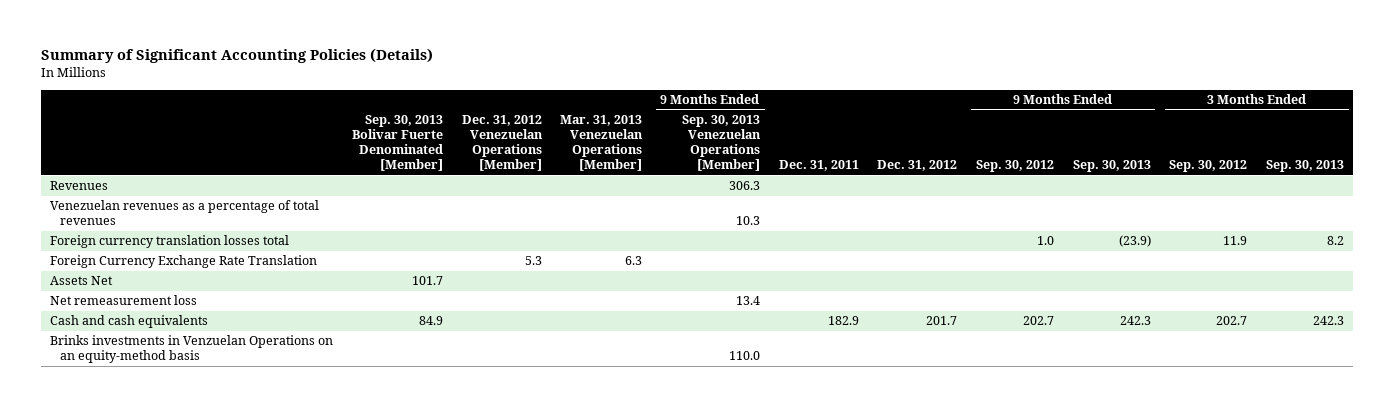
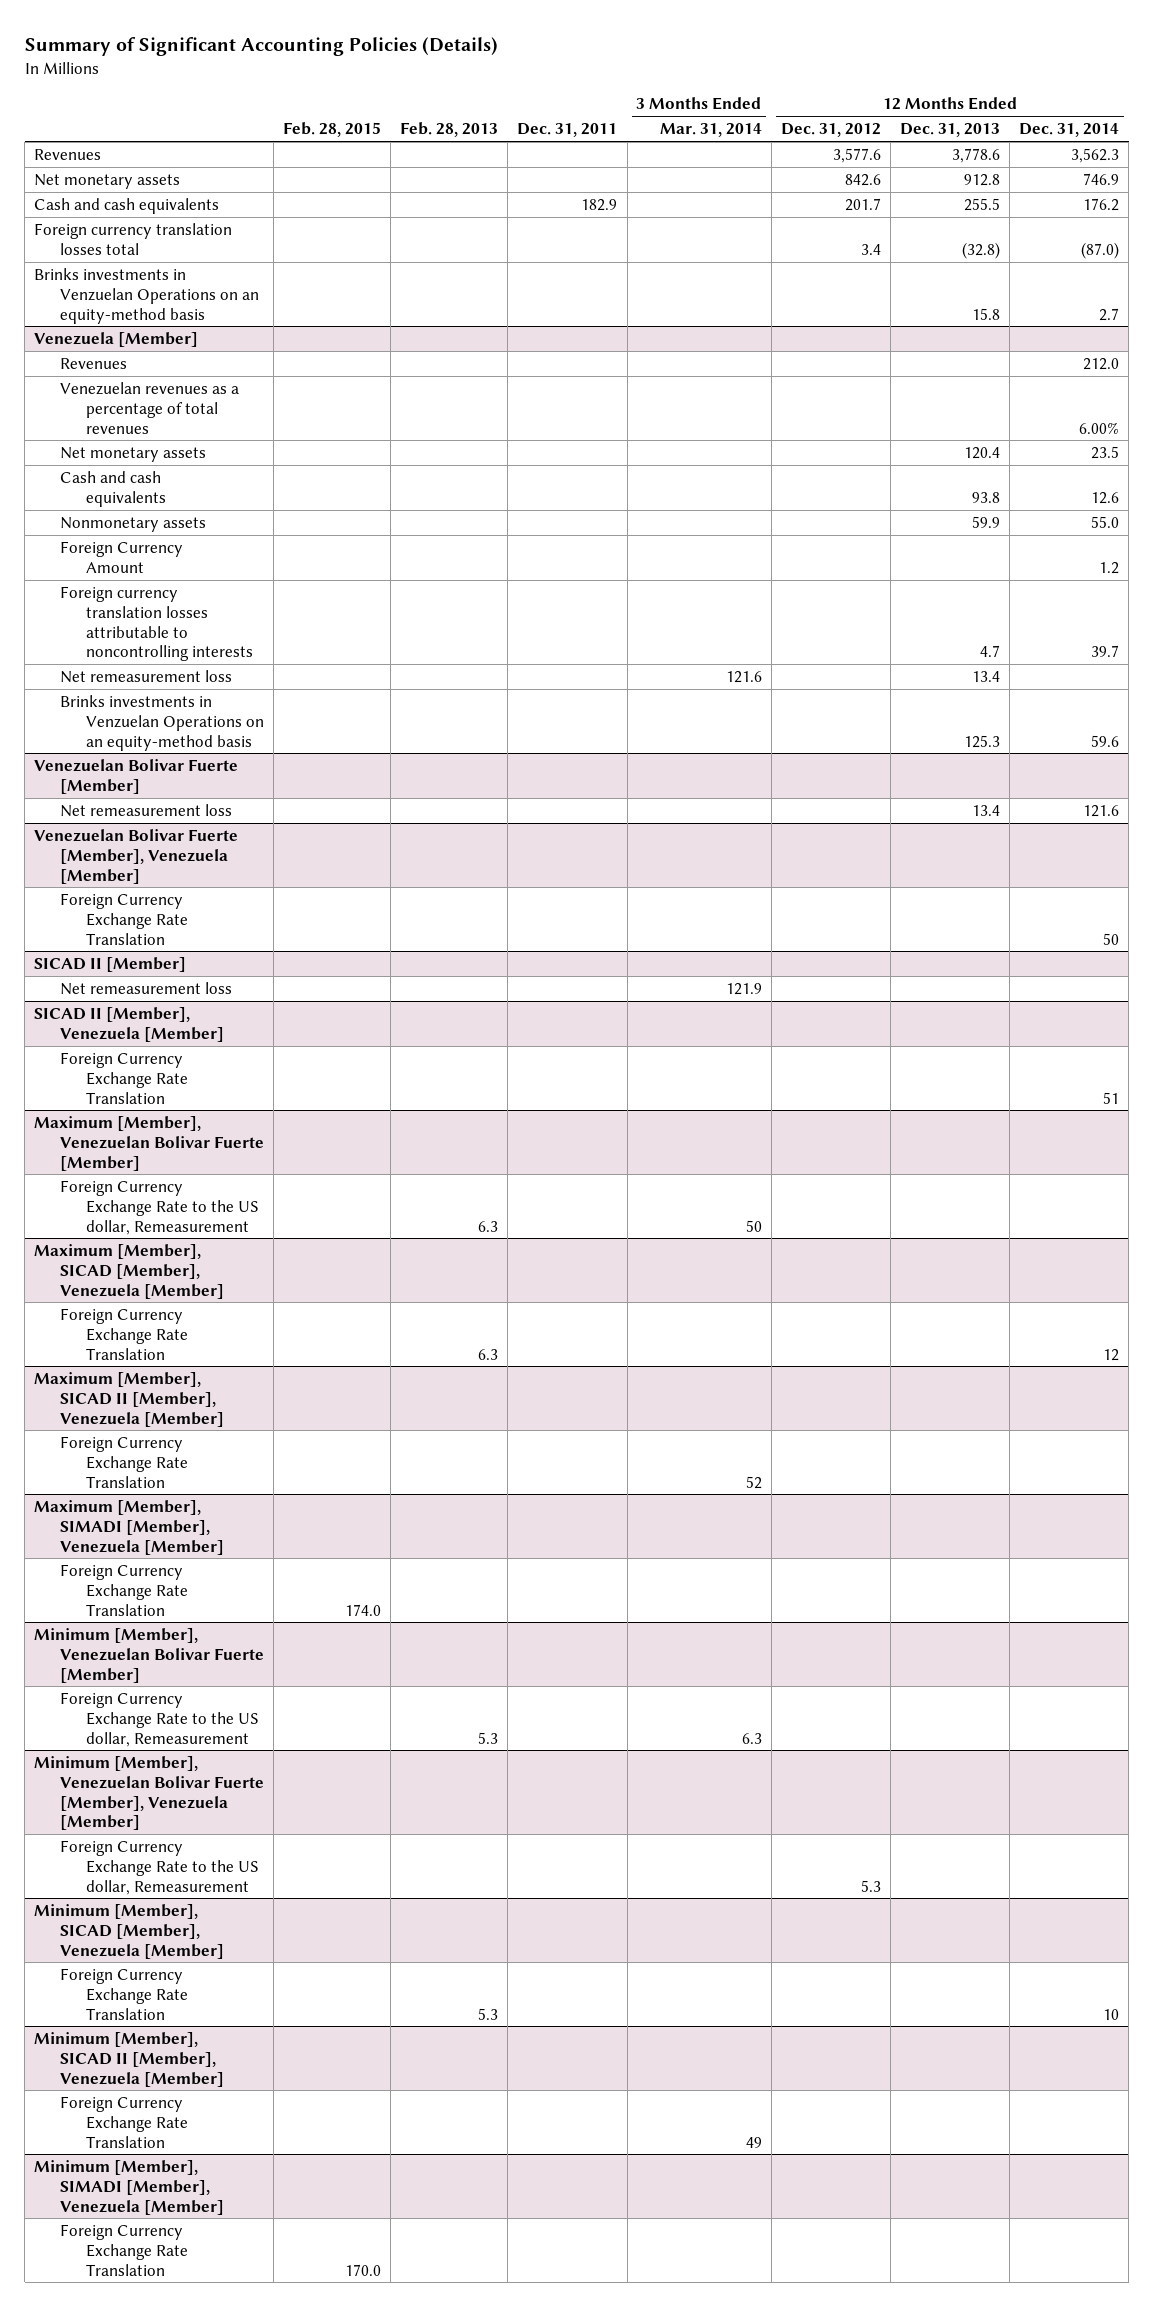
- | Sep. 30, 2013 Bolivar Fuerte Denominated [Member] | Dec. 31, 2012 Venezuelan Operations [Member] | Mar. 31, 2013 Venezuelan Operations [Member] | 9 Months Ended Sep. 30, 2013 Venezuelan Operations [Member] | Dec. 31, 2011 | Dec. 31, 2012 | 9 Months Ended Sep. 30, 2012 | 9 Months Ended Sep. 30, 2013 | 3 Months Ended Sep. 30, 2012 | 3 Months Ended Sep. 30, 2013
+ | Feb. 28, 2015 | Feb. 28, 2013 | Dec. 31, 2011 | 3 Months Ended Mar. 31, 2014 | 12 Months Ended Dec. 31, 2012 | 12 Months Ended Dec. 31, 2013 | 12 Months Ended Dec. 31, 2014
- Venezuelan revenues as a percentage of total revenues | | | | 10.3 | | | | | |
- Foreign Currency Exchange Rate Translation | | 5.3 | 6.3 | | | | | | |
- Assets Net | 101.7 | | | | | | | | |
- Net remeasurement loss | | | | 13.4 | | | | | |
+ Net monetary assets | | | | | 842.6 | 912.8 | 746.9
moved down: Foreign currency translation losses total | | | | | 3.4 | (32.8) | (87.0)
+ Venezuela [Member]
+ Revenues | | | | | | | 212.0
+ Venezuelan revenues as a percentage of total revenues | | | | | | | 6.00%
+ Net monetary assets | | | | | | 120.4 | 23.5
+ Cash and cash equivalents | | | | | | 93.8 | 12.6
+ Nonmonetary assets | | | | | | 59.9 | 55.0
+ Foreign Currency Amount | | | | | | | 1.2
+ Foreign currency translation losses attributable to noncontrolling interests | | | | | | 4.7 | 39.7
+ Net remeasurement loss | | | | 121.6 | | 13.4 |
+ Brinks investments in Venzuelan Operations on an equity-method basis | | | | | | 125.3 | 59.6
+ Venezuelan Bolivar Fuerte [Member]
+ Net remeasurement loss | | | | | | 13.4 | 121.6
+ Venezuelan Bolivar Fuerte [Member], Venezuela [Member]
+ Foreign Currency Exchange Rate Translation | | | | | | | 50
+ SICAD II [Member]
+ Net remeasurement loss | | | | 121.9 | | |
+ SICAD II [Member], Venezuela [Member]
+ Foreign Currency Exchange Rate Translation | | | | | | | 51
+ Maximum [Member], Venezuelan Bolivar Fuerte [Member]
+ Foreign Currency Exchange Rate to the US dollar, Remeasurement | | 6.3 | | 50 | | |
+ Maximum [Member], SICAD [Member], Venezuela [Member]
+ Foreign Currency Exchange Rate Translation | | 6.3 | | | | | 12
+ Maximum [Member], SICAD II [Member], Venezuela [Member]
+ Foreign Currency Exchange Rate Translation | | | | 52 | | |
+ Maximum [Member], SIMADI [Member], Venezuela [Member]
+ Foreign Currency Exchange Rate Translation | 174.0 | | | | | |
+ Minimum [Member], Venezuelan Bolivar Fuerte [Member]
+ Foreign Currency Exchange Rate to the US dollar, Remeasurement | | 5.3 | | 6.3 | | |
+ Minimum [Member], Venezuelan Bolivar Fuerte [Member], Venezuela [Member]
+ Foreign Currency Exchange Rate to the US dollar, Remeasurement | | | | | 5.3 | |
+ Minimum [Member], SICAD [Member], Venezuela [Member]
+ Foreign Currency Exchange Rate Translation | | 5.3 | | | | | 10
+ Minimum [Member], SICAD II [Member], Venezuela [Member]
+ Foreign Currency Exchange Rate Translation | | | | 49 | | |
+ Minimum [Member], SIMADI [Member], Venezuela [Member]
+ Foreign Currency Exchange Rate Translation | 170.0 | | | | | |

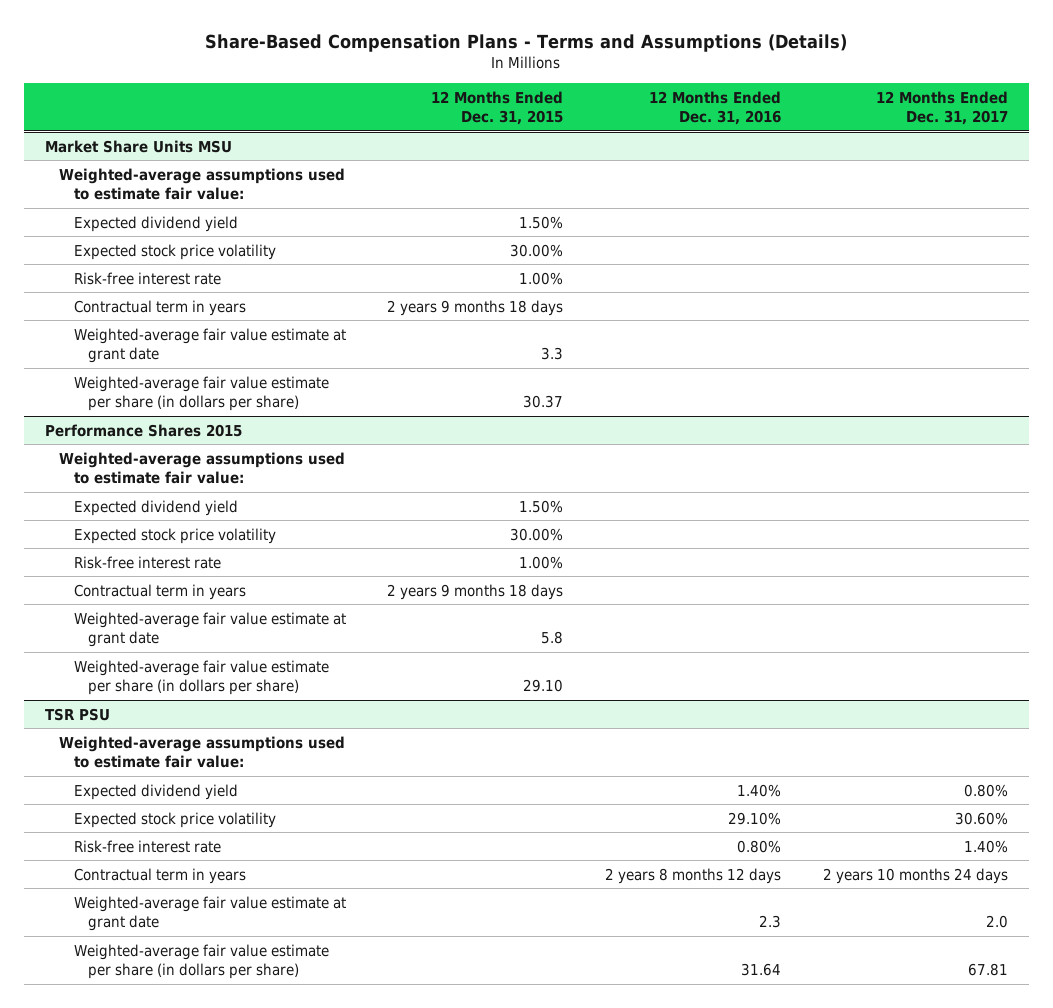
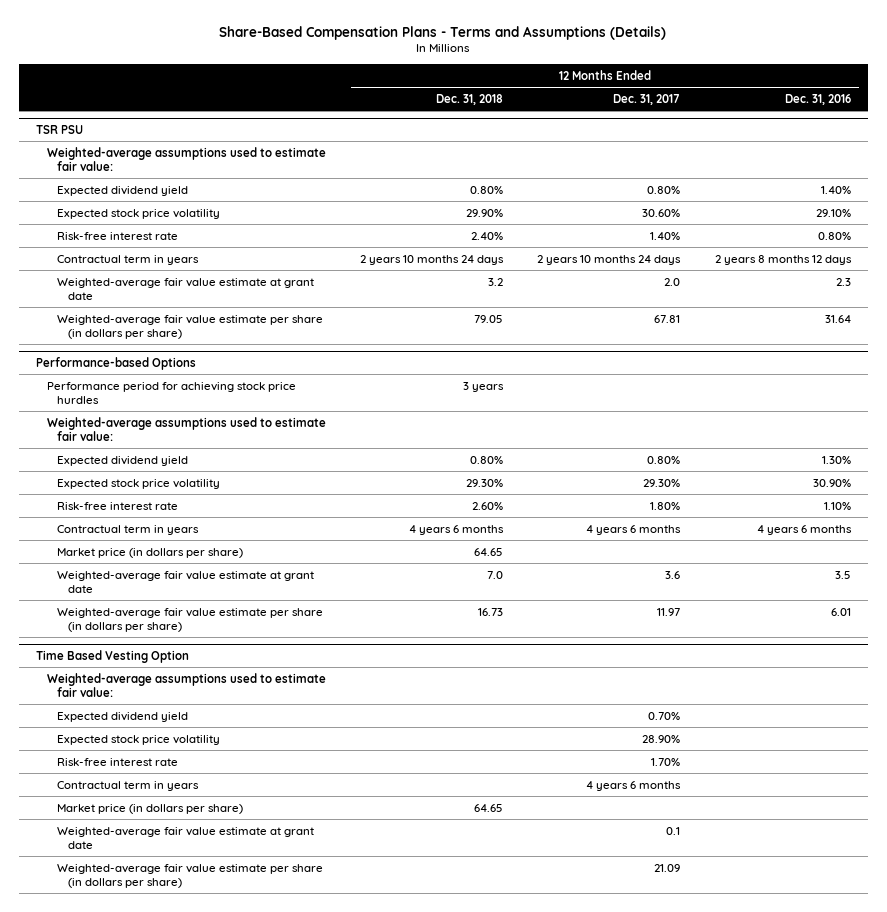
- | 12 Months Ended Dec. 31, 2015 | 12 Months Ended Dec. 31, 2016 | 12 Months Ended Dec. 31, 2017
+ | 12 Months Ended Dec. 31, 2018 | 12 Months Ended Dec. 31, 2017 | 12 Months Ended Dec. 31, 2016
- Market Share Units MSU
- Weighted-average assumptions used to estimate fair value:
- Expected dividend yield | 1.50% | |
- Expected stock price volatility | 30.00% | |
- Risk-free interest rate | 1.00% | |
- Contractual term in years | 2 years 9 months 18 days | |
- Weighted-average fair value estimate at grant date | 3.3 | |
- Weighted-average fair value estimate per share (in dollars per share) | 30.37 | |
- Performance Shares 2015
- Weighted-average assumptions used to estimate fair value:
- Expected dividend yield | 1.50% | |
- Expected stock price volatility | 30.00% | |
- Risk-free interest rate | 1.00% | |
- Contractual term in years | 2 years 9 months 18 days | |
- Weighted-average fair value estimate at grant date | 5.8 | |
- Weighted-average fair value estimate per share (in dollars per share) | 29.10 | |
+ Performance-based Options
+ Performance period for achieving stock price hurdles | 3 years | |
+ Weighted-average assumptions used to estimate fair value:
+ Expected dividend yield | 0.80% | 0.80% | 1.30%
+ Expected stock price volatility | 29.30% | 29.30% | 30.90%
+ Risk-free interest rate | 2.60% | 1.80% | 1.10%
+ Contractual term in years | 4 years 6 months | 4 years 6 months | 4 years 6 months
+ Market price (in dollars per share) | 64.65 | |
+ Weighted-average fair value estimate at grant date | 7.0 | 3.6 | 3.5
+ Weighted-average fair value estimate per share (in dollars per share) | 16.73 | 11.97 | 6.01
+ Time Based Vesting Option
+ Weighted-average assumptions used to estimate fair value:
+ Expected dividend yield | | 0.70% |
+ Expected stock price volatility | | 28.90% |
+ Risk-free interest rate | | 1.70% |
+ Contractual term in years | | 4 years 6 months |
+ Market price (in dollars per share) | 64.65 | |
+ Weighted-average fair value estimate at grant date | | 0.1 |
+ Weighted-average fair value estimate per share (in dollars per share) | | 21.09 |

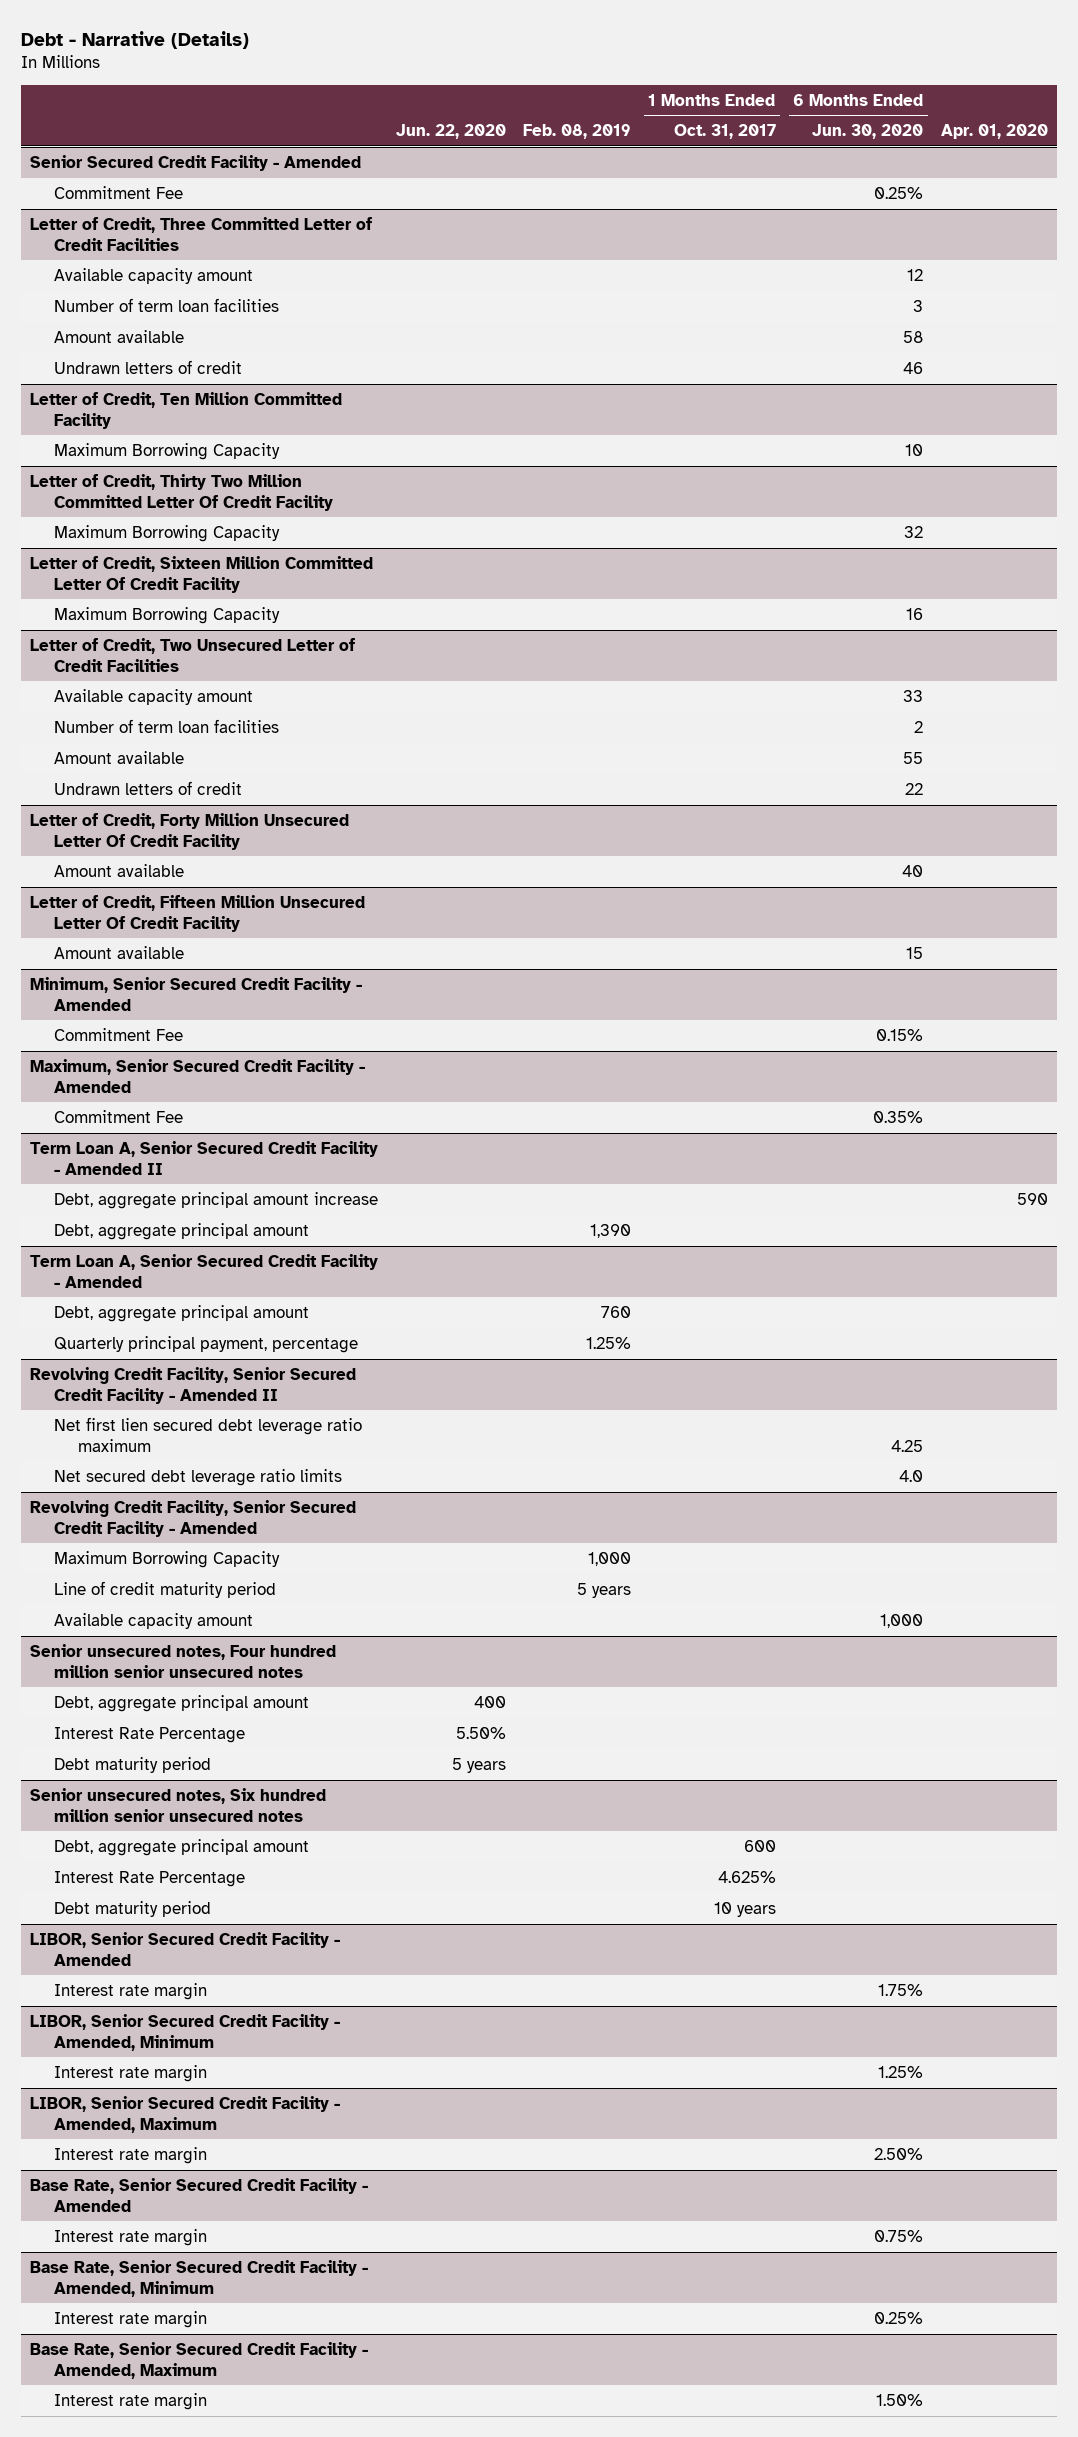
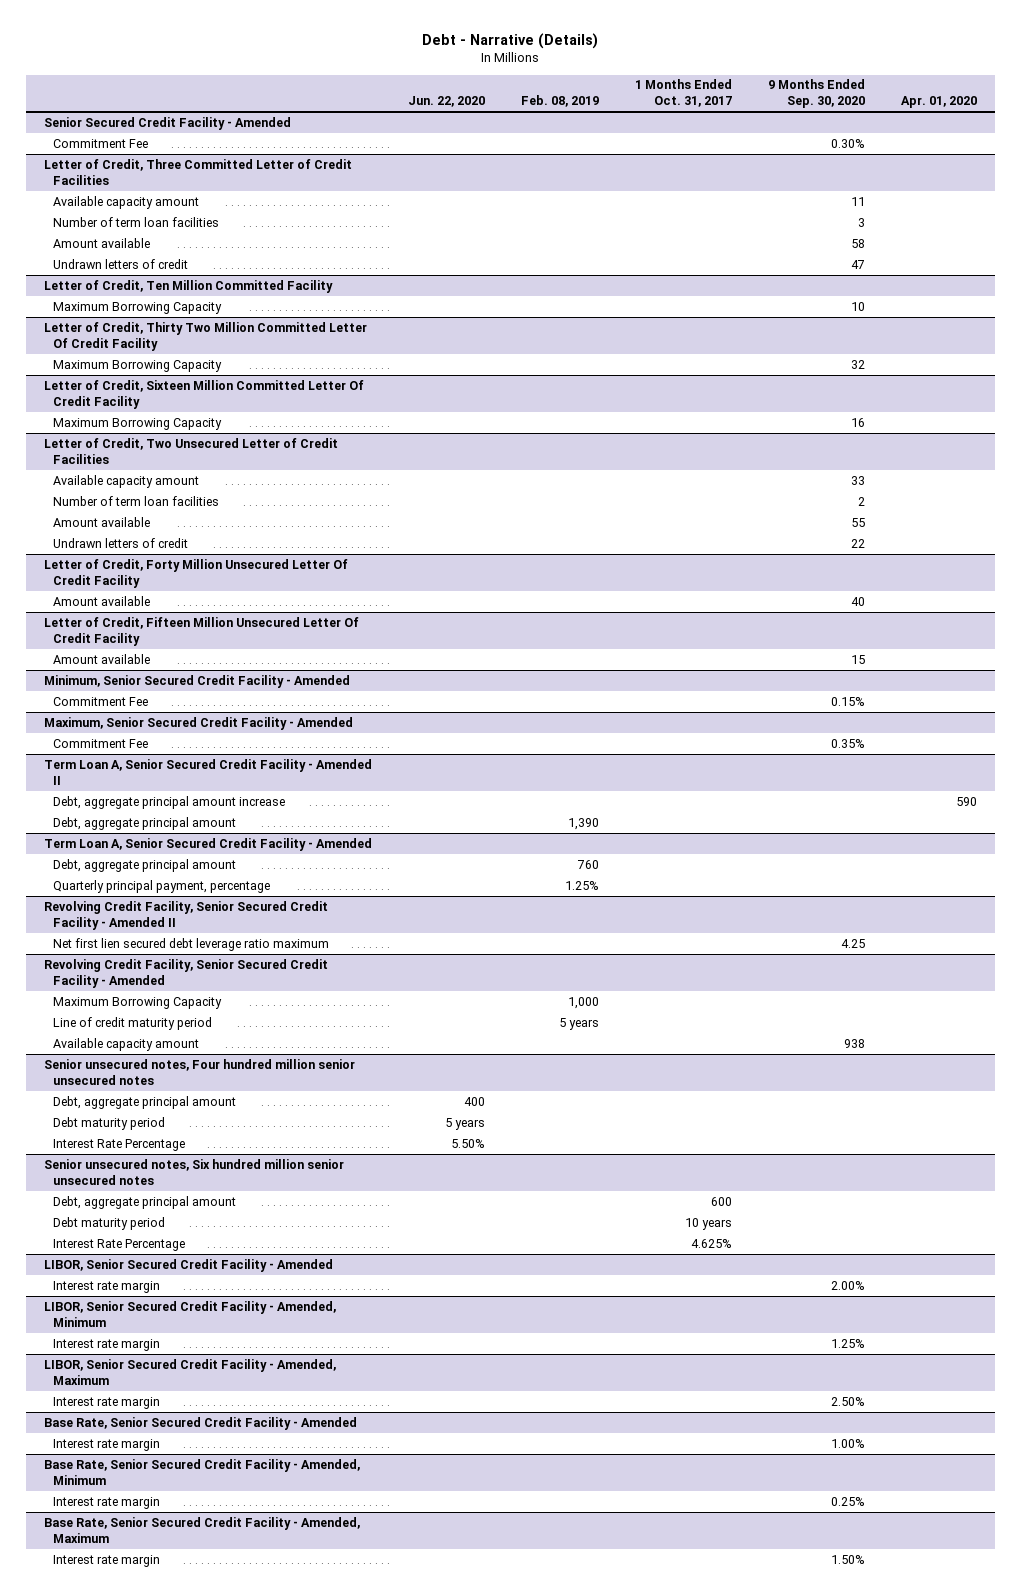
- | Jun. 22, 2020 | Feb. 08, 2019 | 1 Months Ended Oct. 31, 2017 | 6 Months Ended Jun. 30, 2020 | Apr. 01, 2020
+ | Jun. 22, 2020 | Feb. 08, 2019 | 1 Months Ended Oct. 31, 2017 | 9 Months Ended Sep. 30, 2020 | Apr. 01, 2020
@ Revolving Credit Facility, Senior Secured Credit Facility - Amended II
- Net secured debt leverage ratio limits | | | | 4.0 |
@ Senior unsecured notes, Four hundred million senior unsecured notes
moved down: Interest Rate Percentage | 5.50% | | | |
@ Senior unsecured notes, Six hundred million senior unsecured notes
moved down: Interest Rate Percentage | | | 4.625% | |

